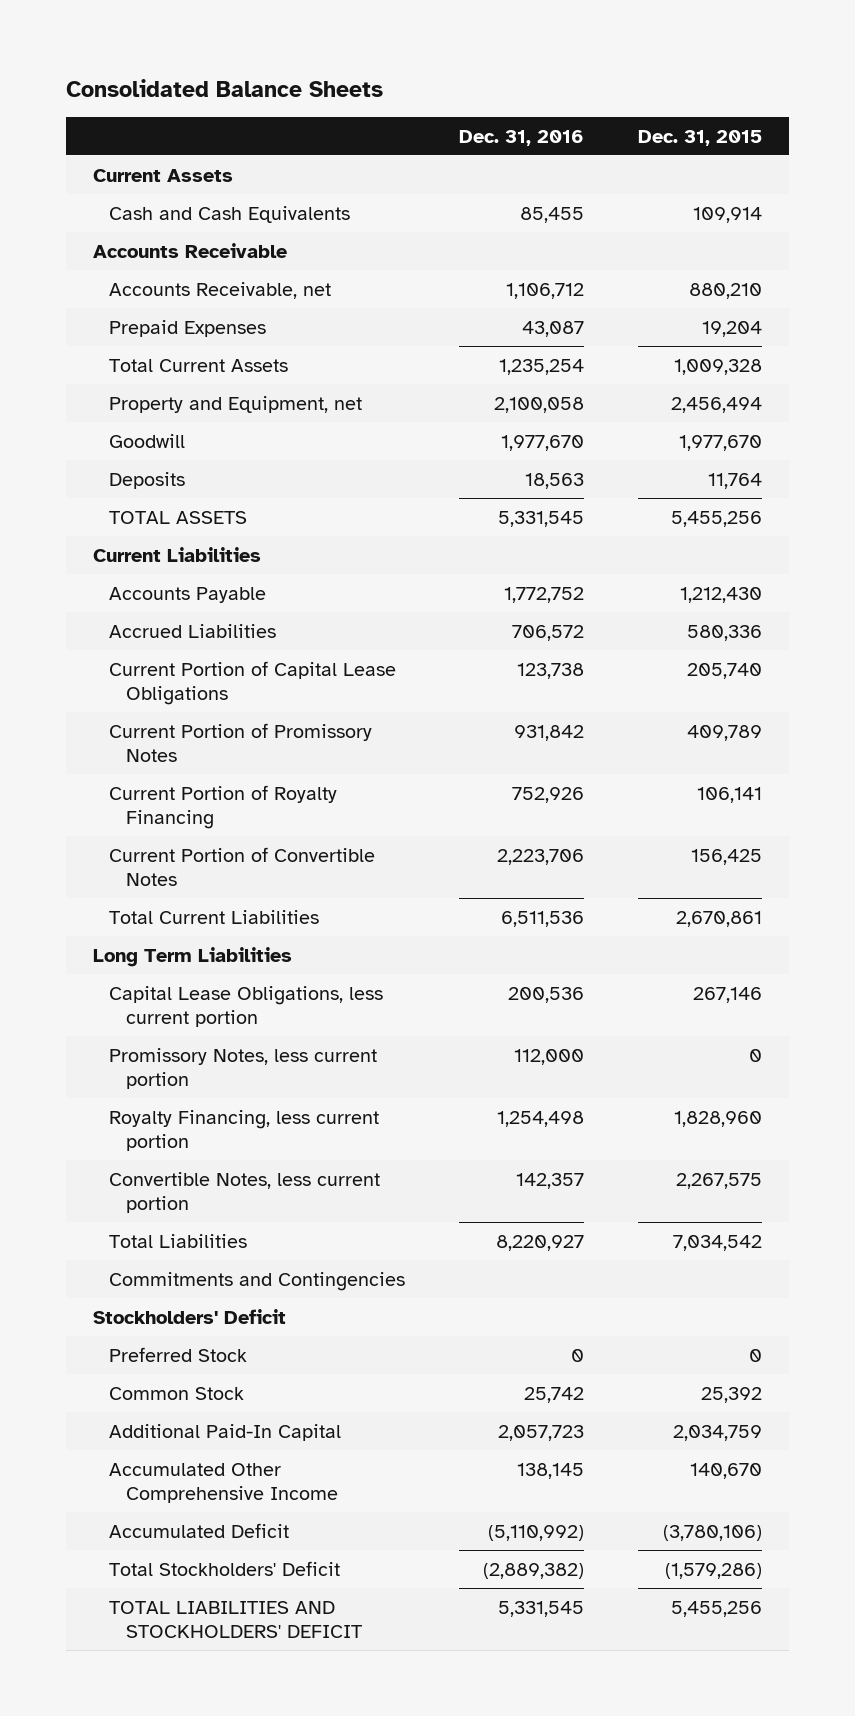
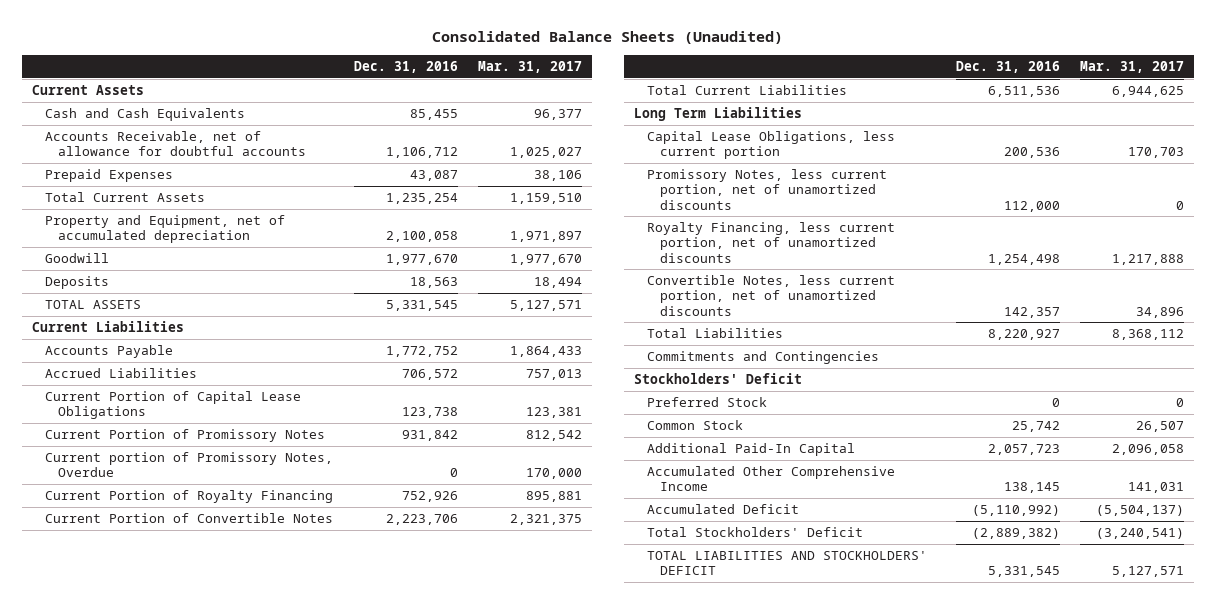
- Consolidated Balance Sheets
+ Consolidated Balance Sheets (Unaudited)
- | Dec. 31, 2016 | Dec. 31, 2015
+ | Dec. 31, 2016 | Mar. 31, 2017
- Accounts Receivable
- Accounts Receivable, net | 1,106,712 | 880,210
+ Accounts Receivable, net of allowance for doubtful accounts | 1,106,712 | 1,025,027
- Property and Equipment, net | 2,100,058 | 2,456,494
+ Property and Equipment, net of accumulated depreciation | 2,100,058 | 1,971,897
+ Current portion of Promissory Notes, Overdue | 0 | 170,000
- Promissory Notes, less current portion | 112,000 | 0
- Royalty Financing, less current portion | 1,254,498 | 1,828,960
- Convertible Notes, less current portion | 142,357 | 2,267,575
+ Promissory Notes, less current portion, net of unamortized discounts | 112,000 | 0
+ Royalty Financing, less current portion, net of unamortized discounts | 1,254,498 | 1,217,888
+ Convertible Notes, less current portion, net of unamortized discounts | 142,357 | 34,896

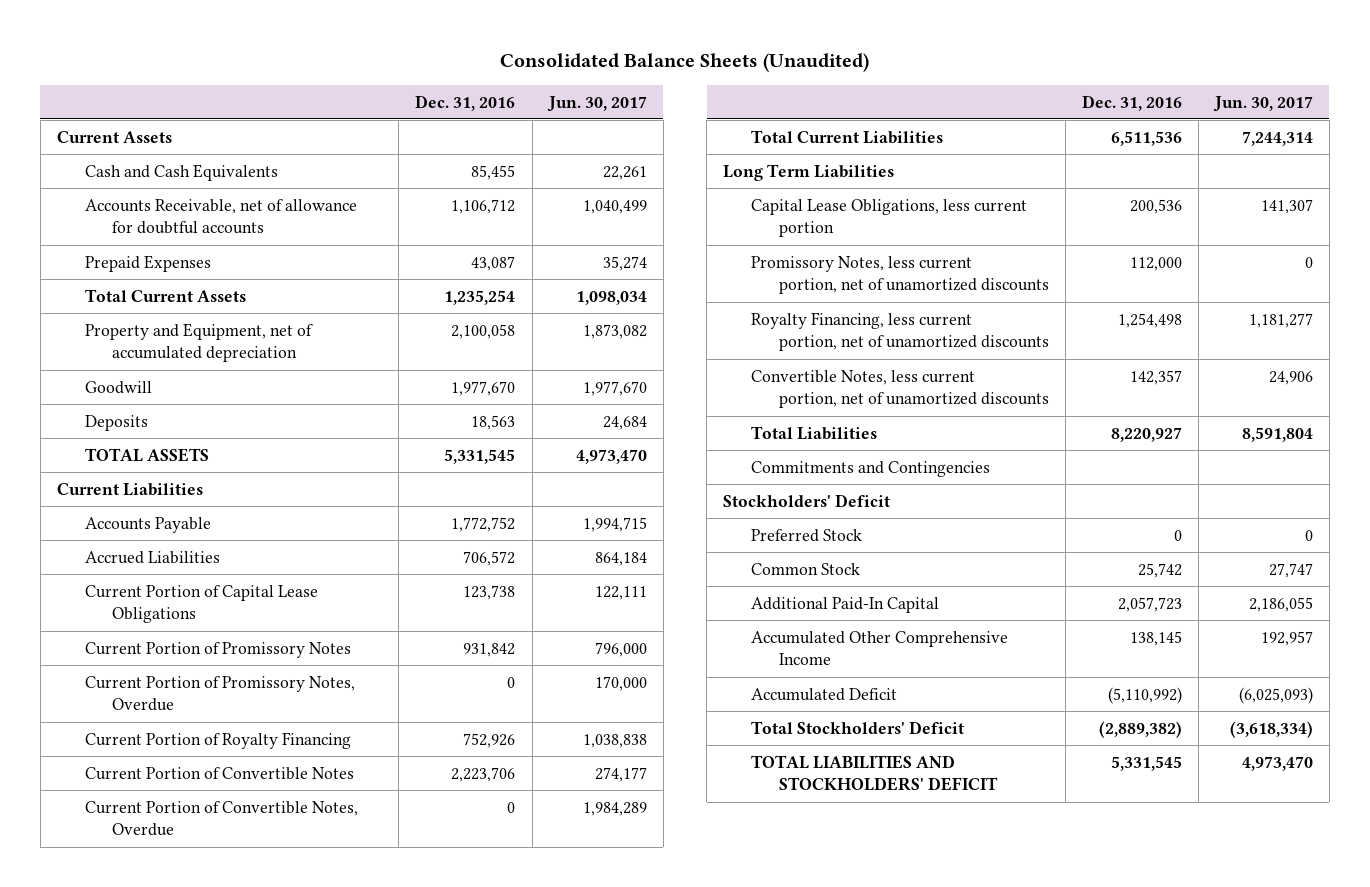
- | Dec. 31, 2016 | Mar. 31, 2017
+ | Dec. 31, 2016 | Jun. 30, 2017
- Current portion of Promissory Notes, Overdue | 0 | 170,000
+ Current Portion of Promissory Notes, Overdue | 0 | 170,000
+ Current Portion of Convertible Notes, Overdue | 0 | 1,984,289

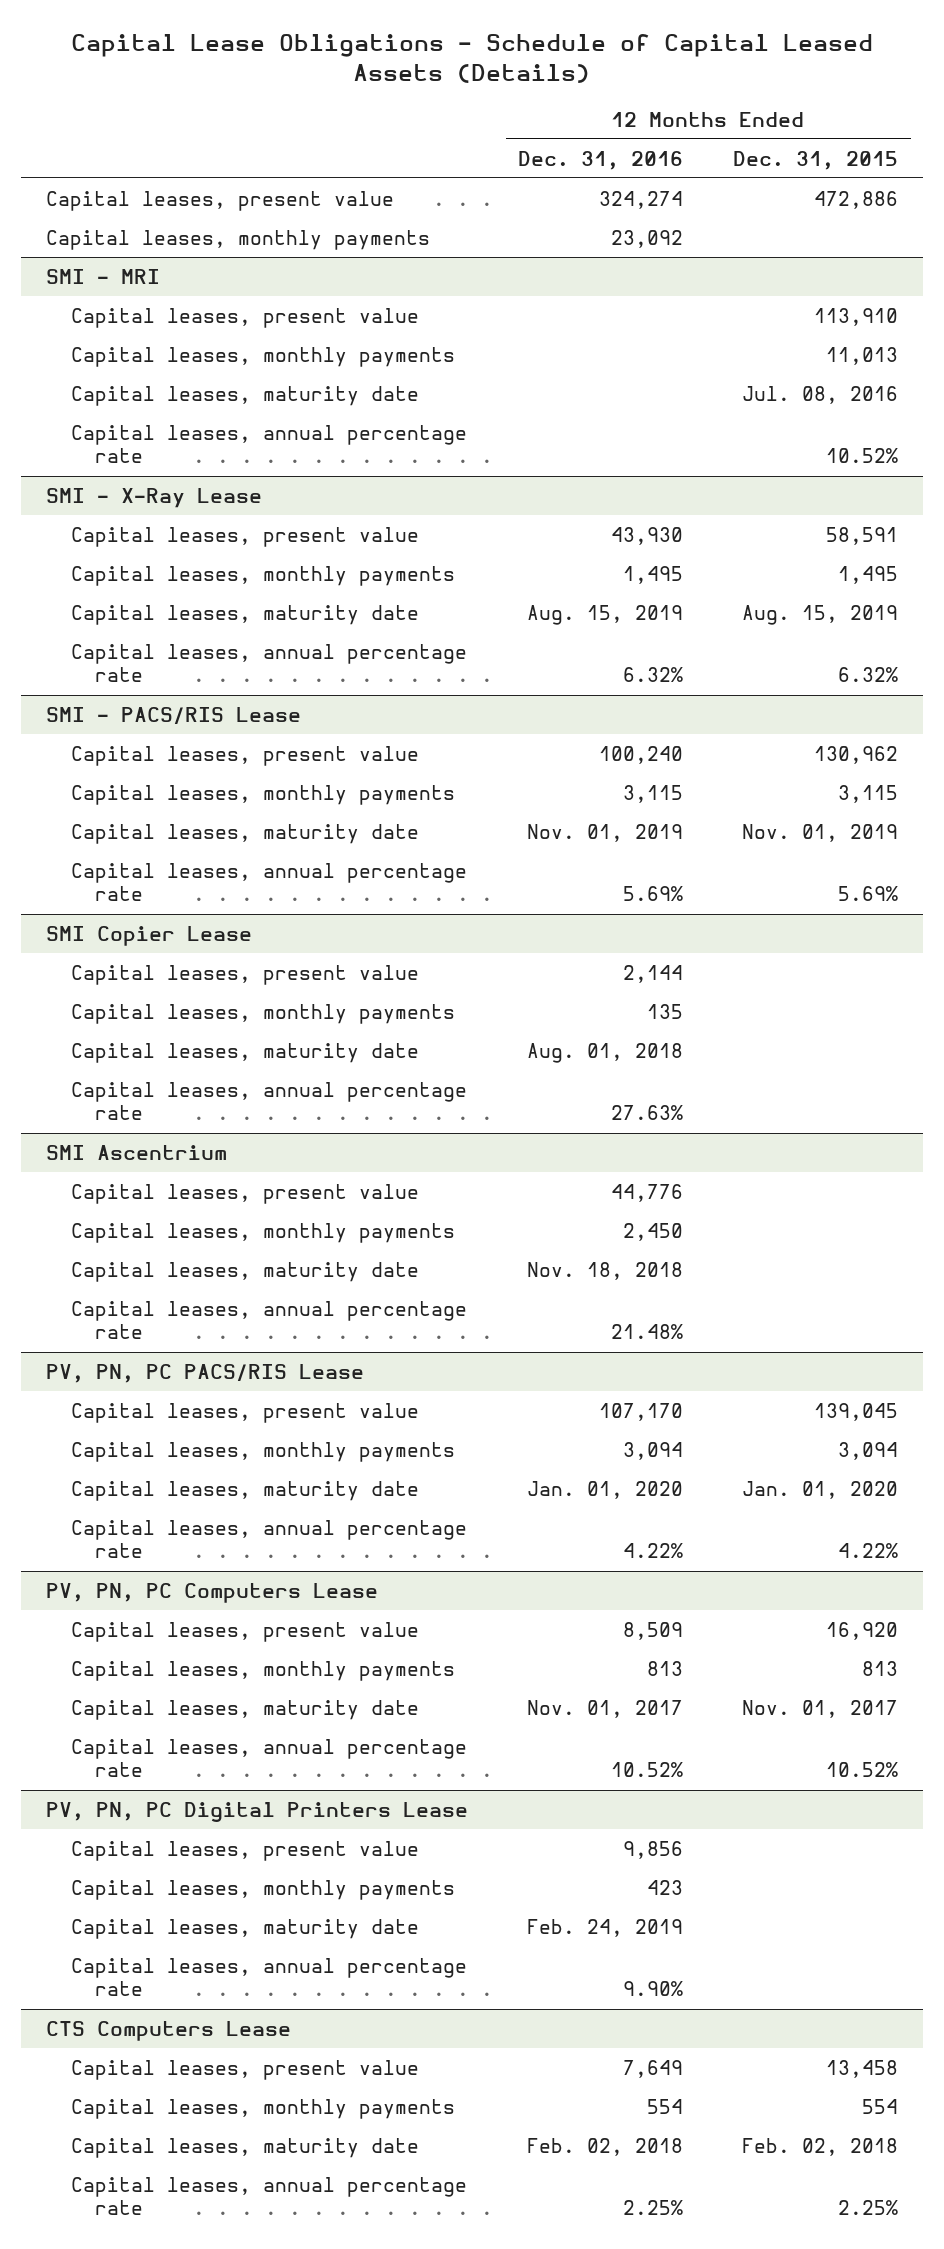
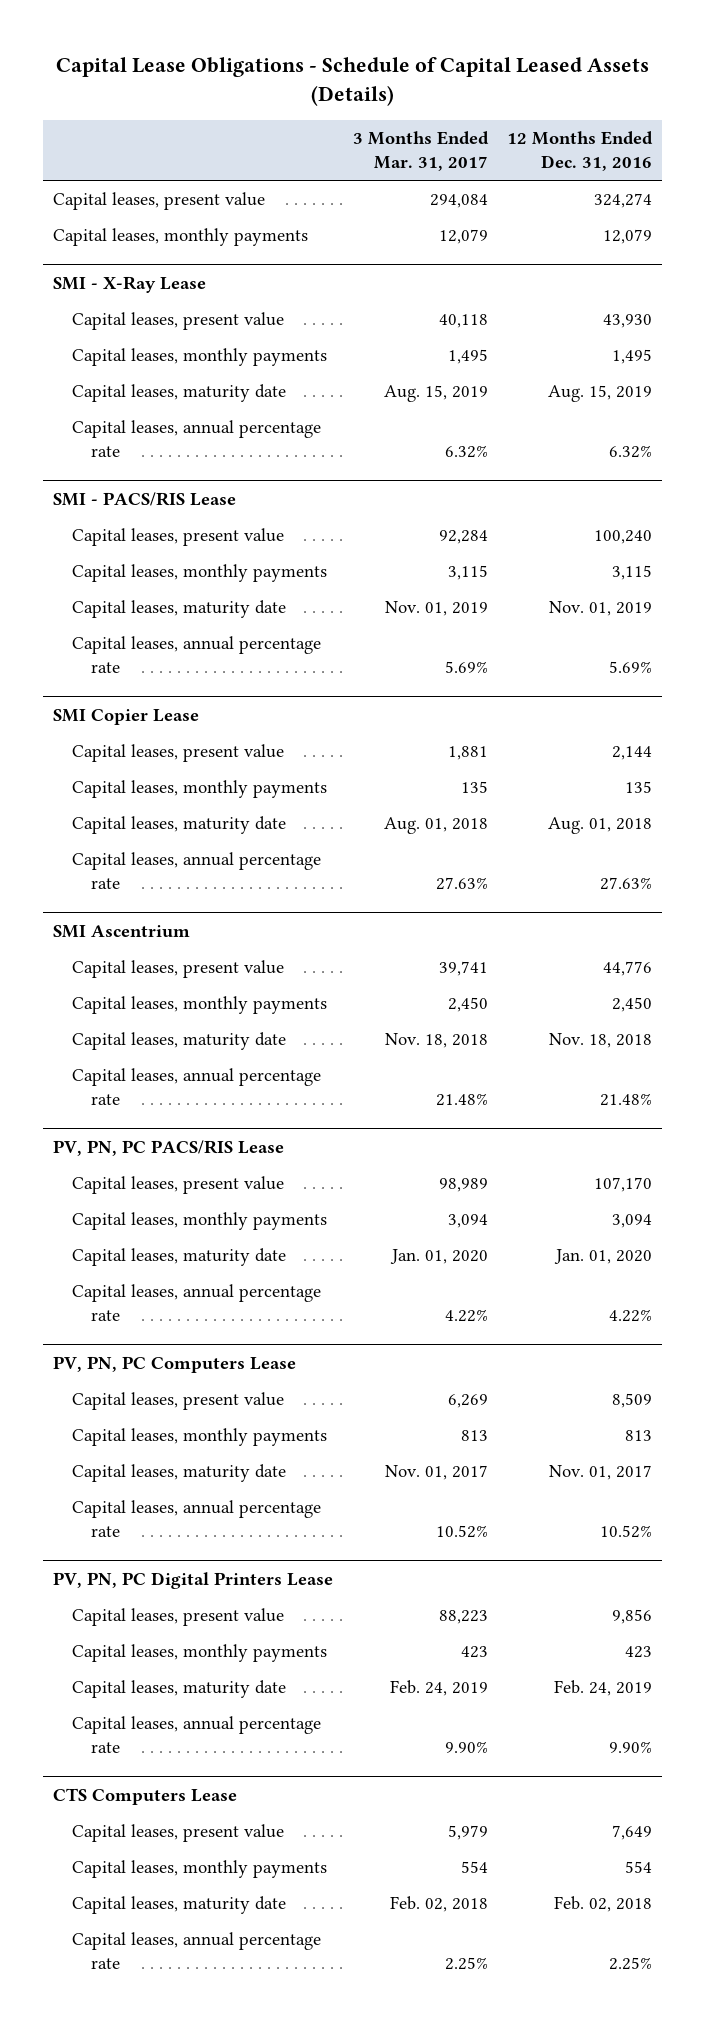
- | 12 Months Ended Dec. 31, 2016 | 12 Months Ended Dec. 31, 2015
+ | 3 Months Ended Mar. 31, 2017 | 12 Months Ended Dec. 31, 2016
- Capital leases, monthly payments | 23,092 |
- SMI - MRI
- Capital leases, present value | | 113,910
- Capital leases, monthly payments | | 11,013
- Capital leases, maturity date | | Jul. 08, 2016
- Capital leases, annual percentage rate | | 10.52%
+ Capital leases, monthly payments | 12,079 | 12,079

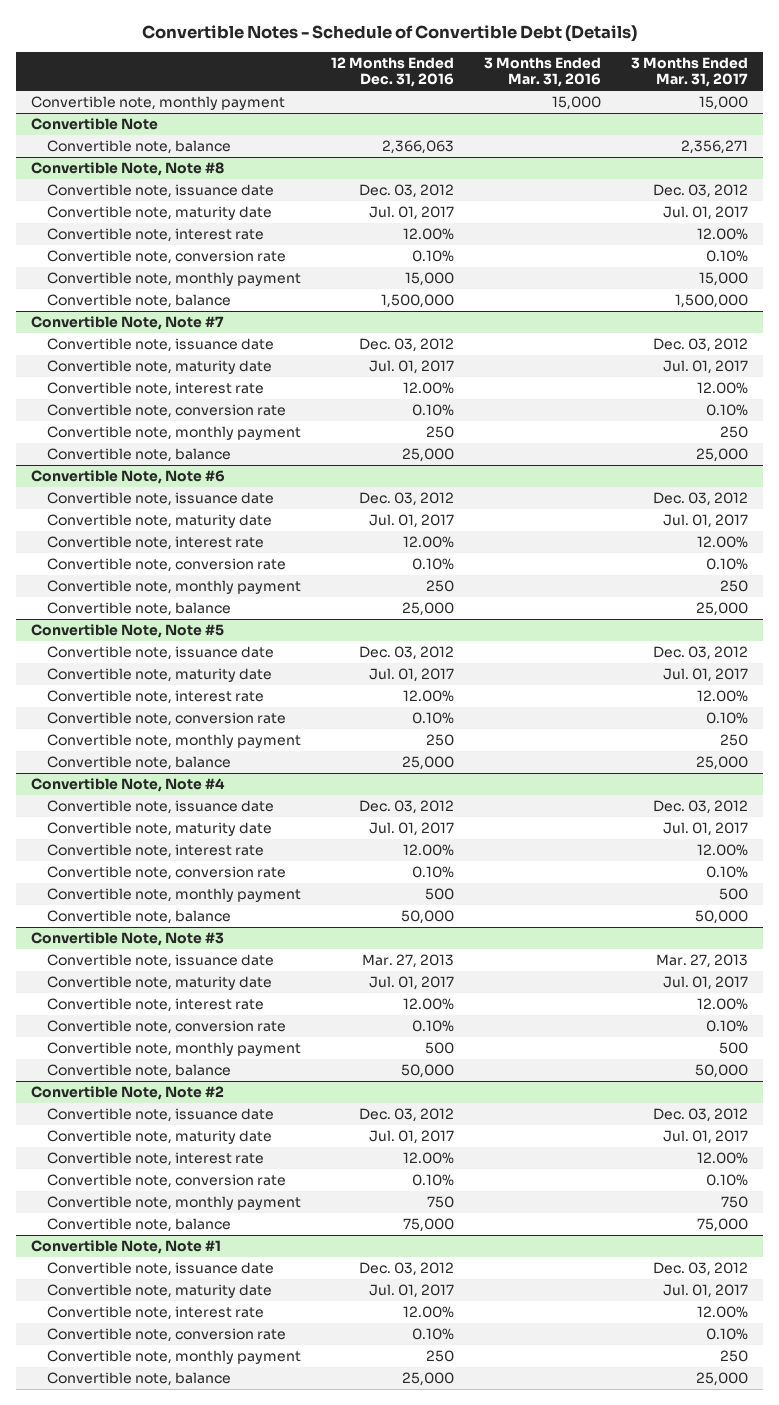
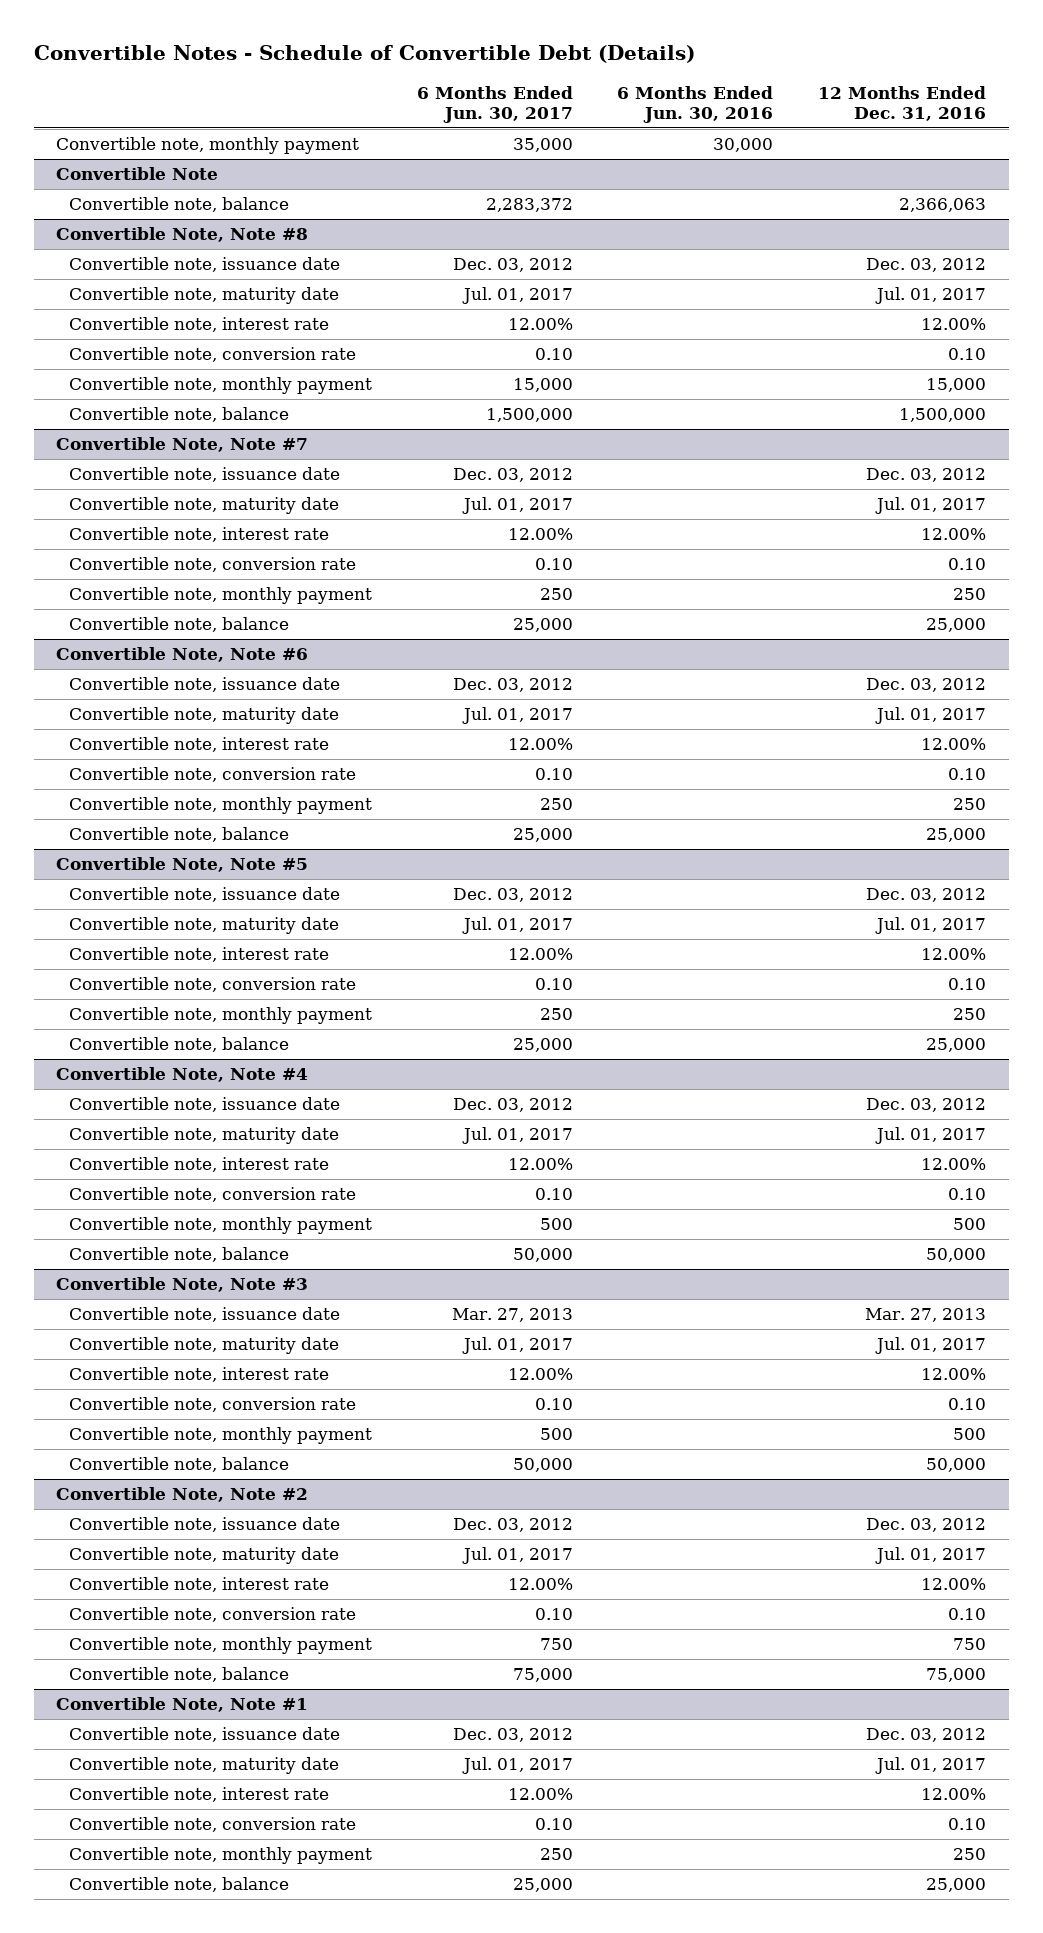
- | 12 Months Ended Dec. 31, 2016 | 3 Months Ended Mar. 31, 2016 | 3 Months Ended Mar. 31, 2017
+ | 6 Months Ended Jun. 30, 2017 | 6 Months Ended Jun. 30, 2016 | 12 Months Ended Dec. 31, 2016
@ Convertible Note, Note #8
- Convertible note, conversion rate | 0.10% | | 0.10%
+ Convertible note, conversion rate | 0.10 | | 0.10
@ Convertible Note, Note #7
- Convertible note, conversion rate | 0.10% | | 0.10%
+ Convertible note, conversion rate | 0.10 | | 0.10
@ Convertible Note, Note #6
- Convertible note, conversion rate | 0.10% | | 0.10%
+ Convertible note, conversion rate | 0.10 | | 0.10
@ Convertible Note, Note #5
- Convertible note, conversion rate | 0.10% | | 0.10%
+ Convertible note, conversion rate | 0.10 | | 0.10
@ Convertible Note, Note #4
- Convertible note, conversion rate | 0.10% | | 0.10%
+ Convertible note, conversion rate | 0.10 | | 0.10
@ Convertible Note, Note #3
- Convertible note, conversion rate | 0.10% | | 0.10%
+ Convertible note, conversion rate | 0.10 | | 0.10
@ Convertible Note, Note #2
- Convertible note, conversion rate | 0.10% | | 0.10%
+ Convertible note, conversion rate | 0.10 | | 0.10
@ Convertible Note, Note #1
- Convertible note, conversion rate | 0.10% | | 0.10%
+ Convertible note, conversion rate | 0.10 | | 0.10

